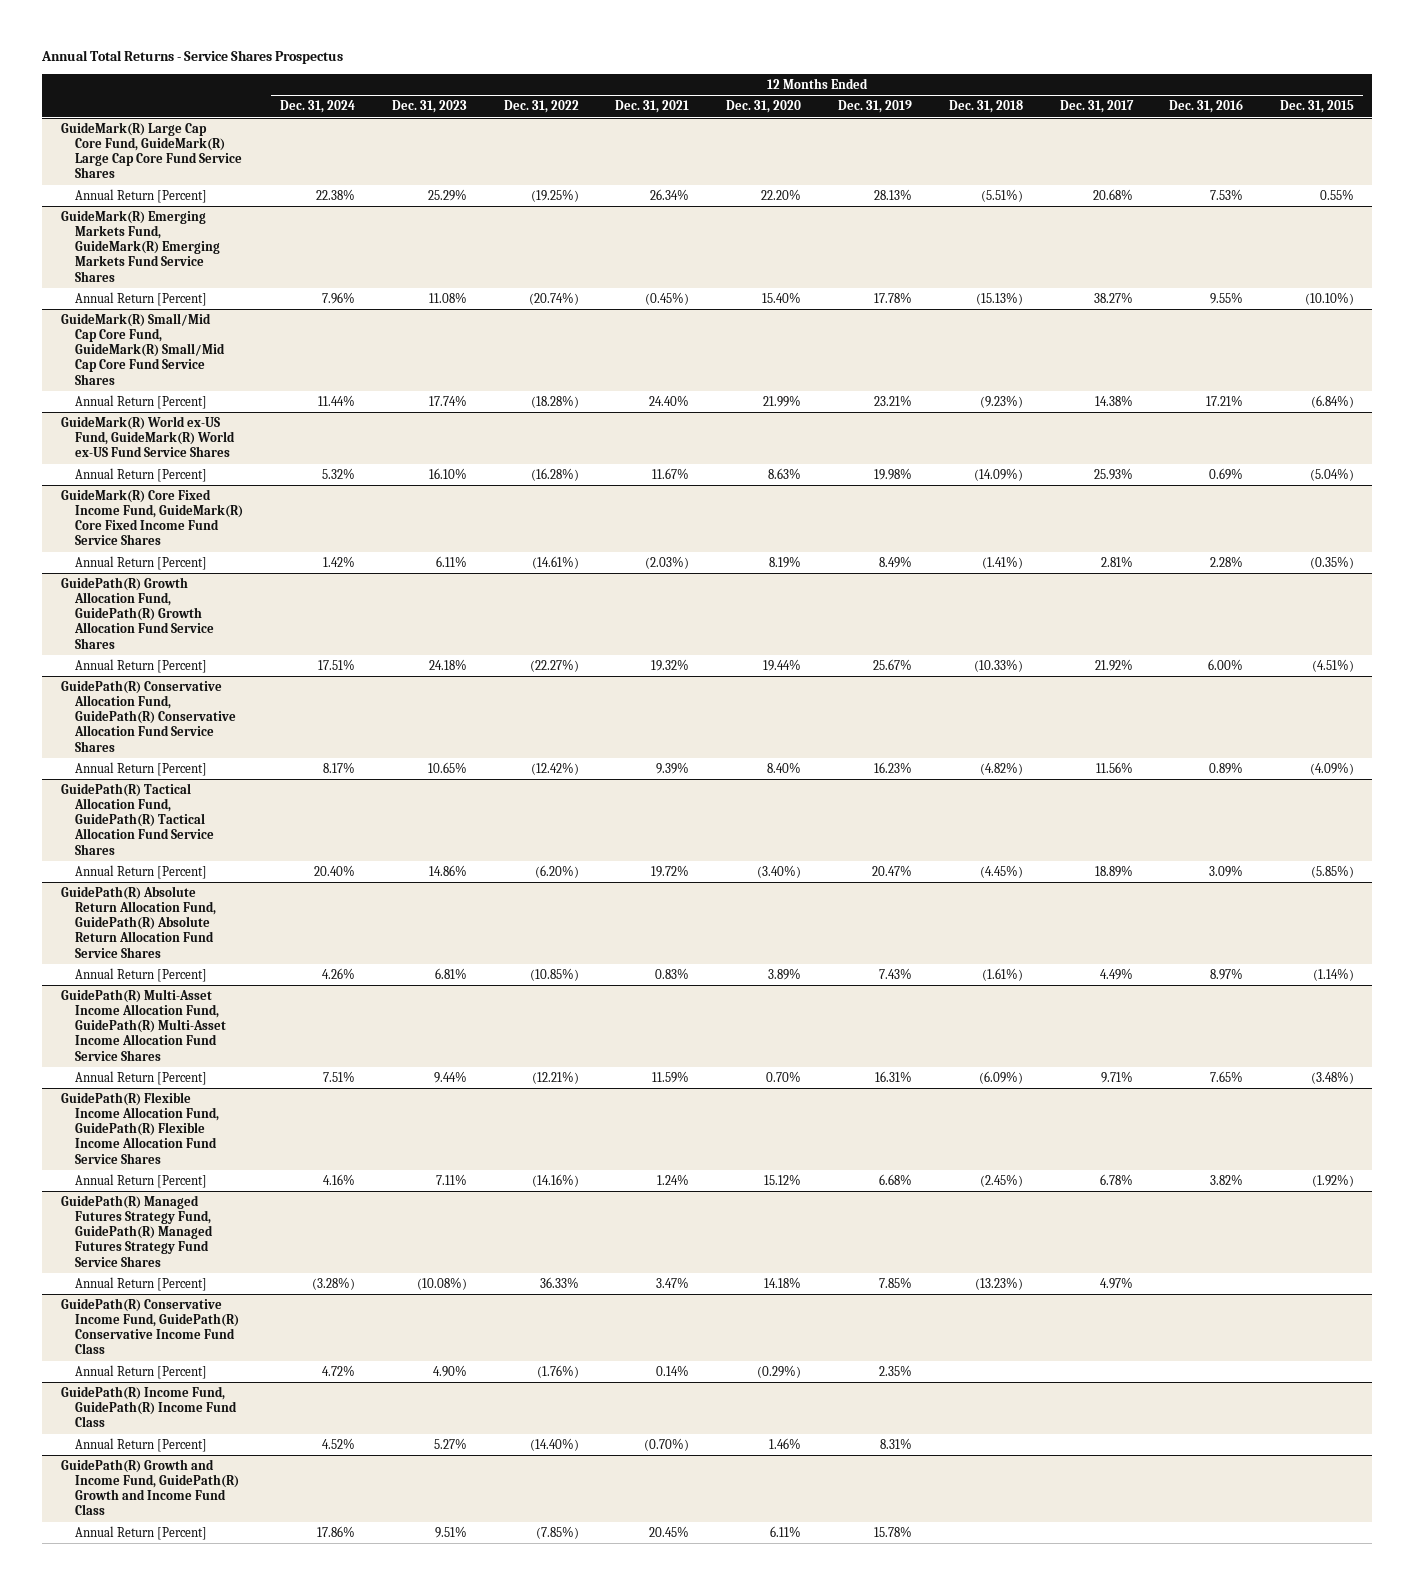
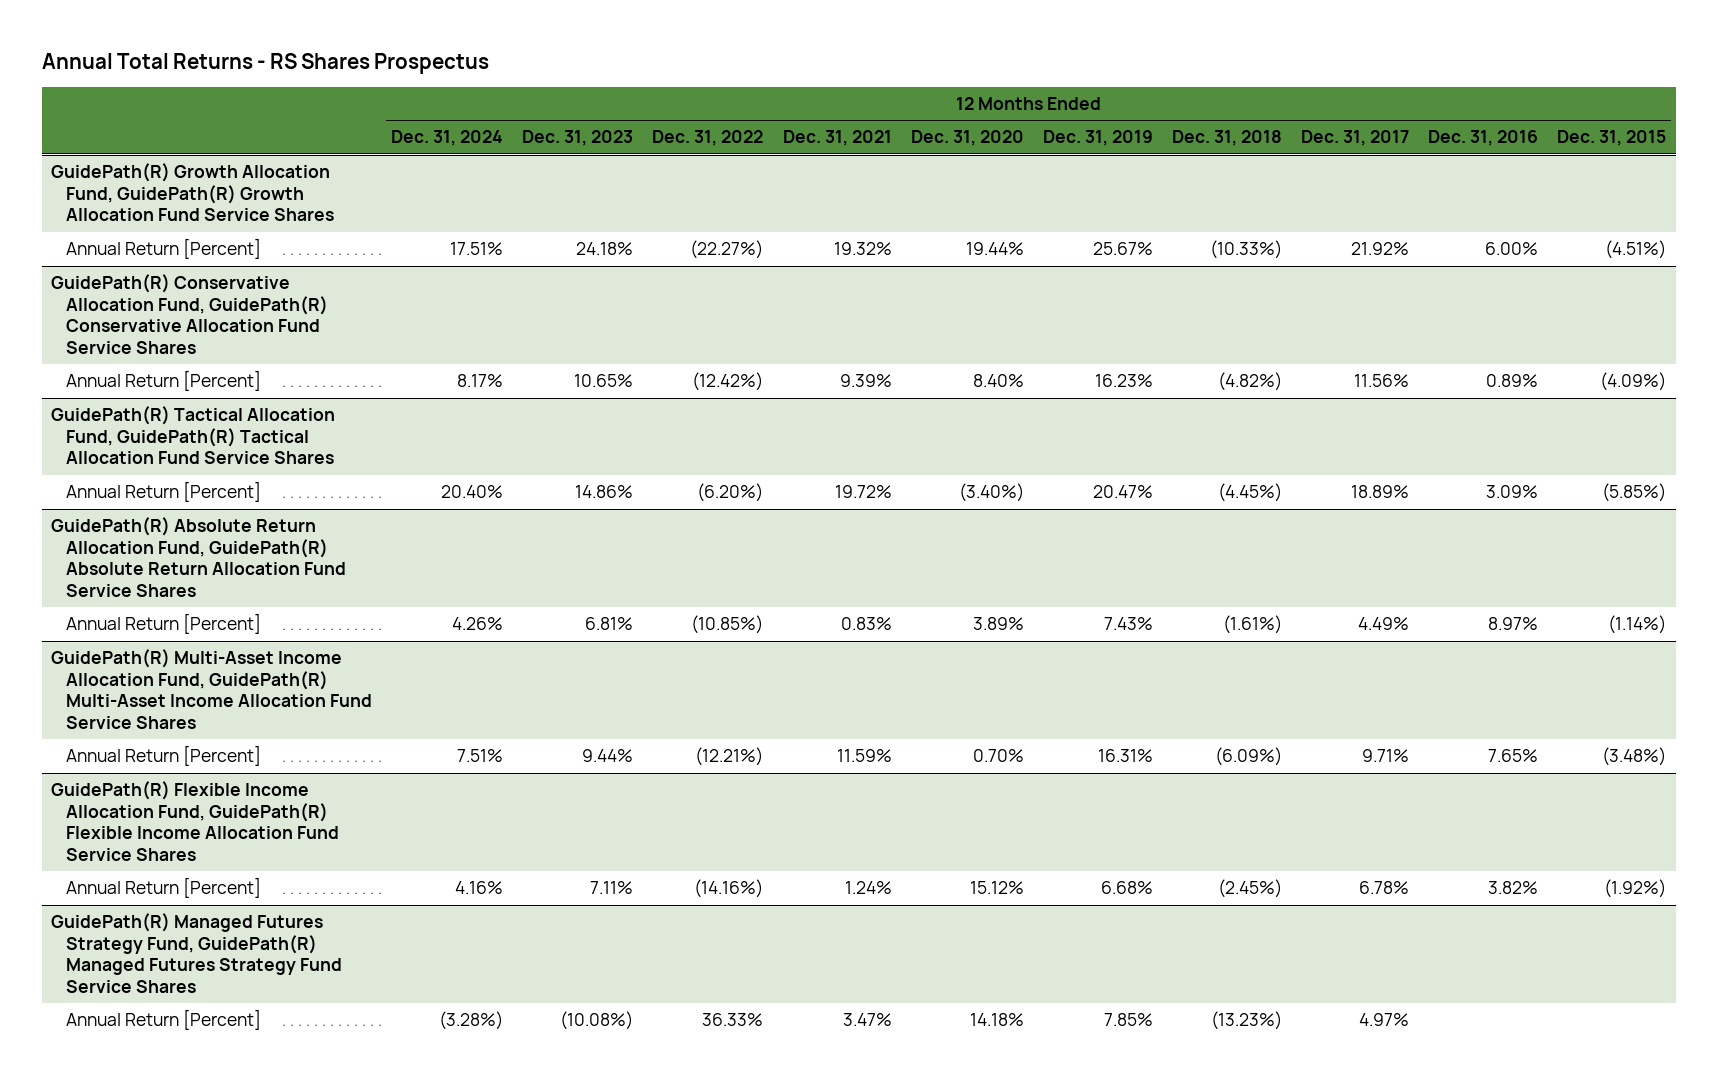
- Annual Total Returns - Service Shares Prospectus
+ Annual Total Returns - RS Shares Prospectus
- GuideMark(R) Large Cap Core Fund, GuideMark(R) Large Cap Core Fund Service Shares
- Annual Return [Percent] | 22.38% | 25.29% | (19.25%) | 26.34% | 22.20% | 28.13% | (5.51%) | 20.68% | 7.53% | 0.55%
- GuideMark(R) Emerging Markets Fund, GuideMark(R) Emerging Markets Fund Service Shares
- Annual Return [Percent] | 7.96% | 11.08% | (20.74%) | (0.45%) | 15.40% | 17.78% | (15.13%) | 38.27% | 9.55% | (10.10%)
- GuideMark(R) Small/Mid Cap Core Fund, GuideMark(R) Small/Mid Cap Core Fund Service Shares
- Annual Return [Percent] | 11.44% | 17.74% | (18.28%) | 24.40% | 21.99% | 23.21% | (9.23%) | 14.38% | 17.21% | (6.84%)
- GuideMark(R) World ex-US Fund, GuideMark(R) World ex-US Fund Service Shares
- Annual Return [Percent] | 5.32% | 16.10% | (16.28%) | 11.67% | 8.63% | 19.98% | (14.09%) | 25.93% | 0.69% | (5.04%)
- GuideMark(R) Core Fixed Income Fund, GuideMark(R) Core Fixed Income Fund Service Shares
- Annual Return [Percent] | 1.42% | 6.11% | (14.61%) | (2.03%) | 8.19% | 8.49% | (1.41%) | 2.81% | 2.28% | (0.35%)
- GuidePath(R) Conservative Income Fund, GuidePath(R) Conservative Income Fund Class
- Annual Return [Percent] | 4.72% | 4.90% | (1.76%) | 0.14% | (0.29%) | 2.35% | | | |
- GuidePath(R) Income Fund, GuidePath(R) Income Fund Class
- Annual Return [Percent] | 4.52% | 5.27% | (14.40%) | (0.70%) | 1.46% | 8.31% | | | |
- GuidePath(R) Growth and Income Fund, GuidePath(R) Growth and Income Fund Class
- Annual Return [Percent] | 17.86% | 9.51% | (7.85%) | 20.45% | 6.11% | 15.78% | | | |

